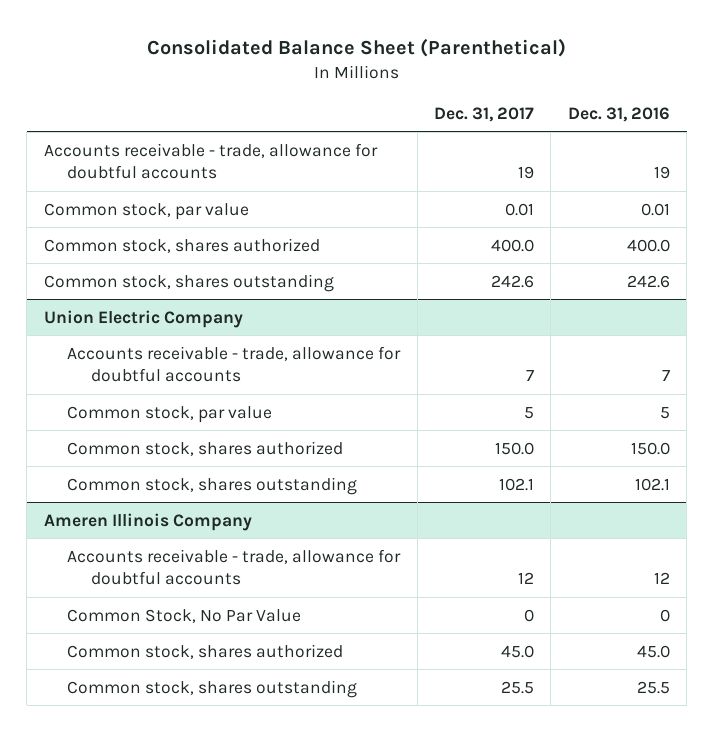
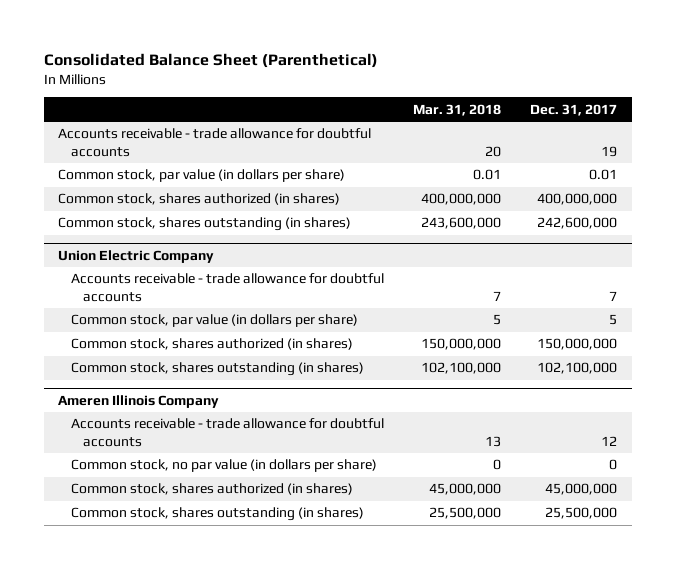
- | Dec. 31, 2017 | Dec. 31, 2016
+ | Mar. 31, 2018 | Dec. 31, 2017
- Accounts receivable - trade, allowance for doubtful accounts | 19 | 19
- Common stock, par value | 0.01 | 0.01
- Common stock, shares authorized | 400.0 | 400.0
- Common stock, shares outstanding | 242.6 | 242.6
+ Accounts receivable - trade allowance for doubtful accounts | 20 | 19
+ Common stock, par value (in dollars per share) | 0.01 | 0.01
+ Common stock, shares authorized (in shares) | 400,000,000 | 400,000,000
+ Common stock, shares outstanding (in shares) | 243,600,000 | 242,600,000
@ Union Electric Company
- Accounts receivable - trade, allowance for doubtful accounts | 7 | 7
- Common stock, par value | 5 | 5
- Common stock, shares authorized | 150.0 | 150.0
- Common stock, shares outstanding | 102.1 | 102.1
+ Accounts receivable - trade allowance for doubtful accounts | 7 | 7
+ Common stock, par value (in dollars per share) | 5 | 5
+ Common stock, shares authorized (in shares) | 150,000,000 | 150,000,000
+ Common stock, shares outstanding (in shares) | 102,100,000 | 102,100,000
@ Ameren Illinois Company
- Accounts receivable - trade, allowance for doubtful accounts | 12 | 12
- Common Stock, No Par Value | 0 | 0
- Common stock, shares authorized | 45.0 | 45.0
- Common stock, shares outstanding | 25.5 | 25.5
+ Accounts receivable - trade allowance for doubtful accounts | 13 | 12
+ Common stock, no par value (in dollars per share) | 0 | 0
+ Common stock, shares authorized (in shares) | 45,000,000 | 45,000,000
+ Common stock, shares outstanding (in shares) | 25,500,000 | 25,500,000

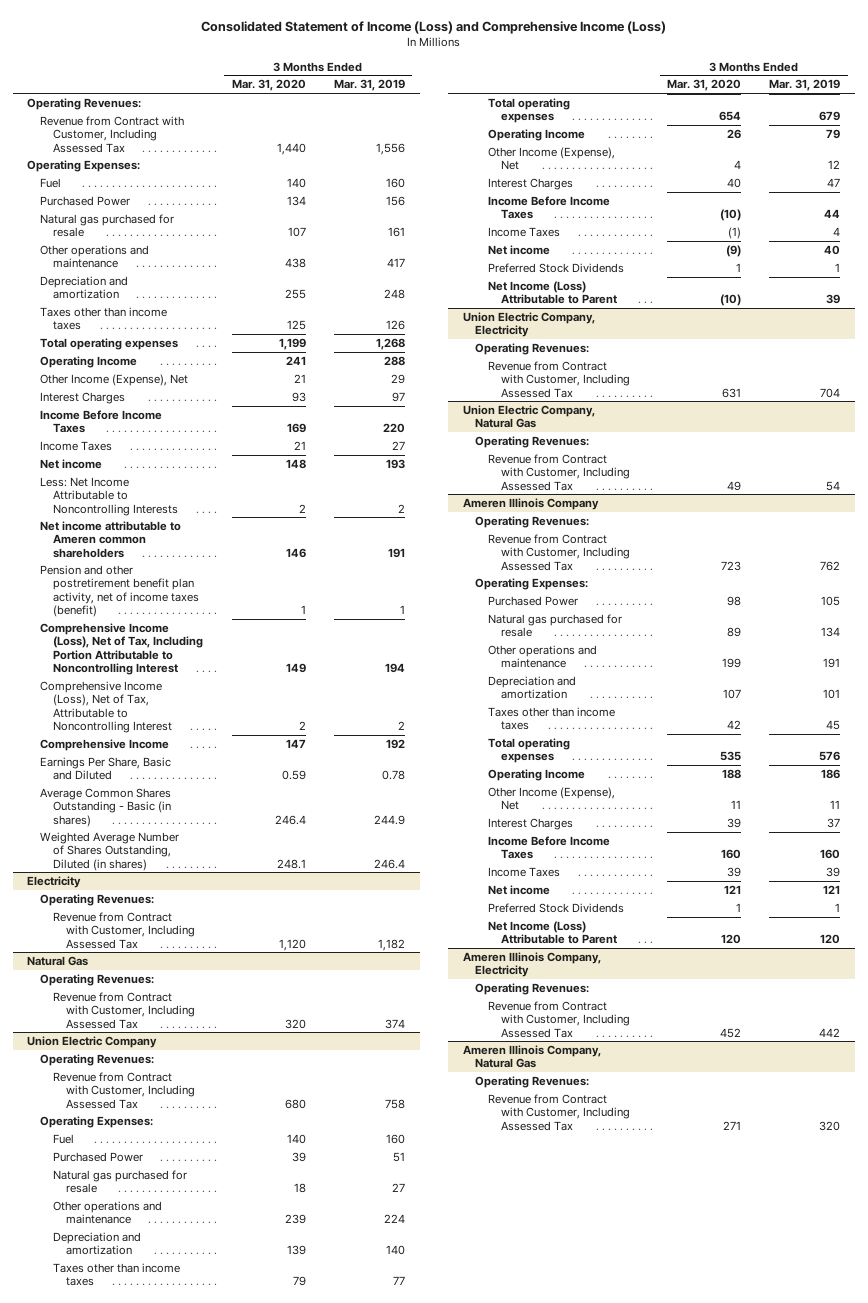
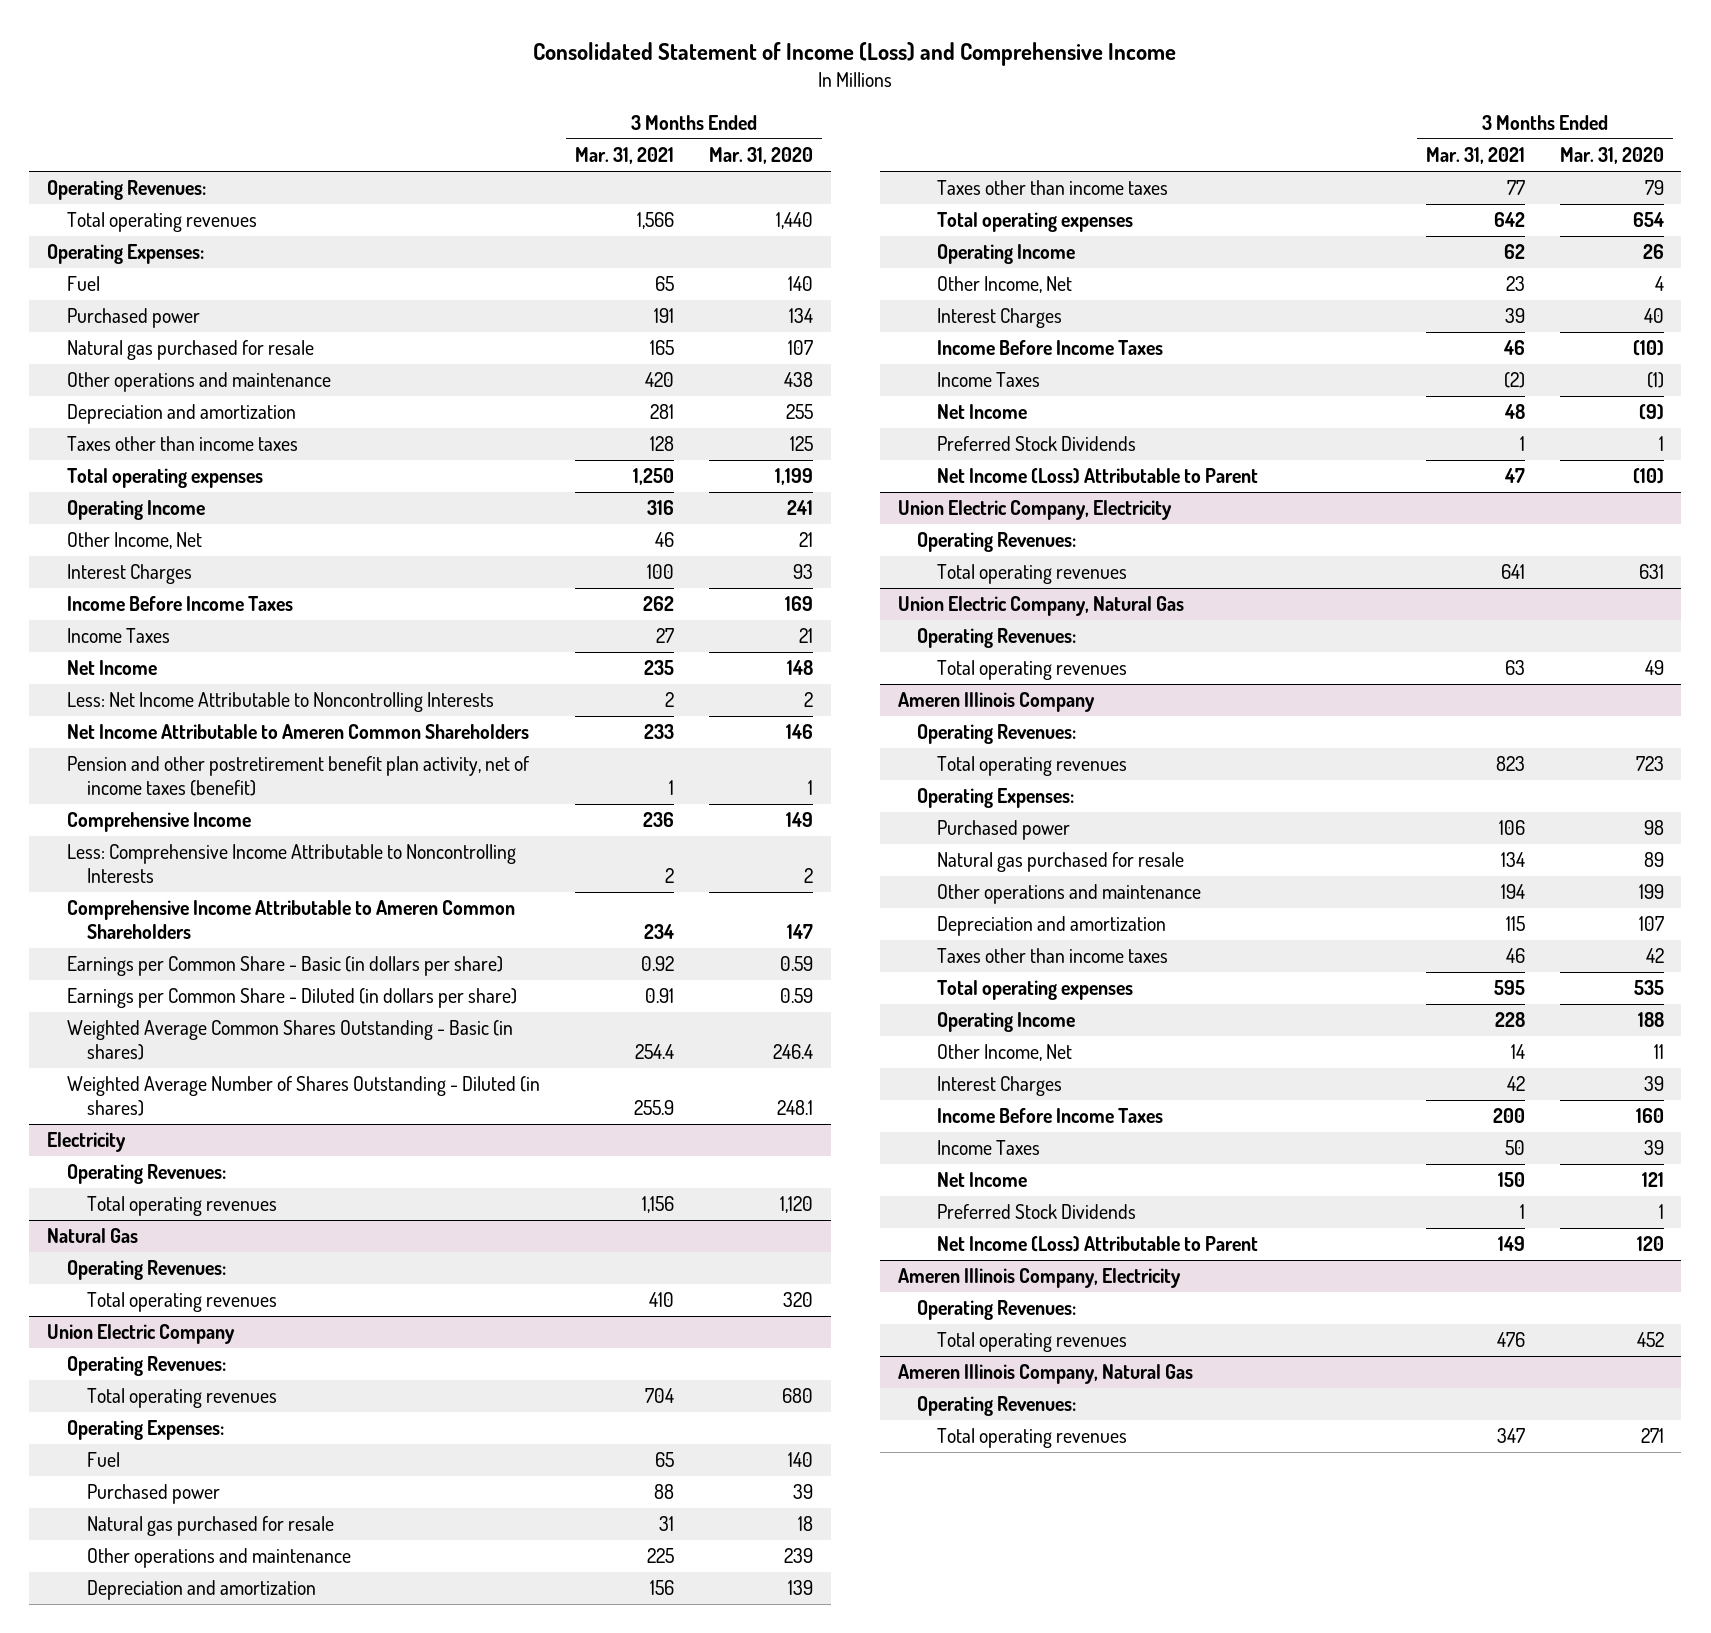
- Consolidated Statement of Income (Loss) and Comprehensive Income (Loss)
+ Consolidated Statement of Income (Loss) and Comprehensive Income
- | 3 Months Ended Mar. 31, 2020 | 3 Months Ended Mar. 31, 2019
+ | 3 Months Ended Mar. 31, 2021 | 3 Months Ended Mar. 31, 2020
- Revenue from Contract with Customer, Including Assessed Tax | 1,440 | 1,556
+ Total operating revenues | 1,566 | 1,440
- Purchased Power | 134 | 156
+ Purchased power | 191 | 134
- Other Income (Expense), Net | 21 | 29
+ Other Income, Net | 46 | 21
- Net income | 148 | 193
+ Net Income | 235 | 148
- Net income attributable to Ameren common shareholders | 146 | 191
+ Net Income Attributable to Ameren Common Shareholders | 233 | 146
- Comprehensive Income (Loss), Net of Tax, Including Portion Attributable to Noncontrolling Interest | 149 | 194
- Comprehensive Income (Loss), Net of Tax, Attributable to Noncontrolling Interest | 2 | 2
- Comprehensive Income | 147 | 192
- Earnings Per Share, Basic and Diluted | 0.59 | 0.78
- Average Common Shares Outstanding - Basic (in shares) | 246.4 | 244.9
- Weighted Average Number of Shares Outstanding, Diluted (in shares) | 248.1 | 246.4
+ Comprehensive Income | 236 | 149
+ Less: Comprehensive Income Attributable to Noncontrolling Interests | 2 | 2
+ Comprehensive Income Attributable to Ameren Common Shareholders | 234 | 147
+ Earnings per Common Share - Basic (in dollars per share) | 0.92 | 0.59
+ Earnings per Common Share - Diluted (in dollars per share) | 0.91 | 0.59
+ Weighted Average Common Shares Outstanding - Basic (in shares) | 254.4 | 246.4
+ Weighted Average Number of Shares Outstanding - Diluted (in shares) | 255.9 | 248.1
@ Electricity
- Revenue from Contract with Customer, Including Assessed Tax | 1,120 | 1,182
+ Total operating revenues | 1,156 | 1,120
@ Natural Gas
- Revenue from Contract with Customer, Including Assessed Tax | 320 | 374
+ Total operating revenues | 410 | 320
@ Union Electric Company
- Revenue from Contract with Customer, Including Assessed Tax | 680 | 758
+ Total operating revenues | 704 | 680
- Purchased Power | 39 | 51
+ Purchased power | 88 | 39
- Other Income (Expense), Net | 4 | 12
+ Other Income, Net | 23 | 4
- Net income | (9) | 40
+ Net Income | 48 | (9)
@ Union Electric Company, Electricity
- Revenue from Contract with Customer, Including Assessed Tax | 631 | 704
+ Total operating revenues | 641 | 631
@ Union Electric Company, Natural Gas
- Revenue from Contract with Customer, Including Assessed Tax | 49 | 54
+ Total operating revenues | 63 | 49
@ Ameren Illinois Company
- Revenue from Contract with Customer, Including Assessed Tax | 723 | 762
+ Total operating revenues | 823 | 723
- Purchased Power | 98 | 105
+ Purchased power | 106 | 98
- Other Income (Expense), Net | 11 | 11
+ Other Income, Net | 14 | 11
- Net income | 121 | 121
+ Net Income | 150 | 121
@ Ameren Illinois Company, Electricity
- Revenue from Contract with Customer, Including Assessed Tax | 452 | 442
+ Total operating revenues | 476 | 452
@ Ameren Illinois Company, Natural Gas
- Revenue from Contract with Customer, Including Assessed Tax | 271 | 320
+ Total operating revenues | 347 | 271

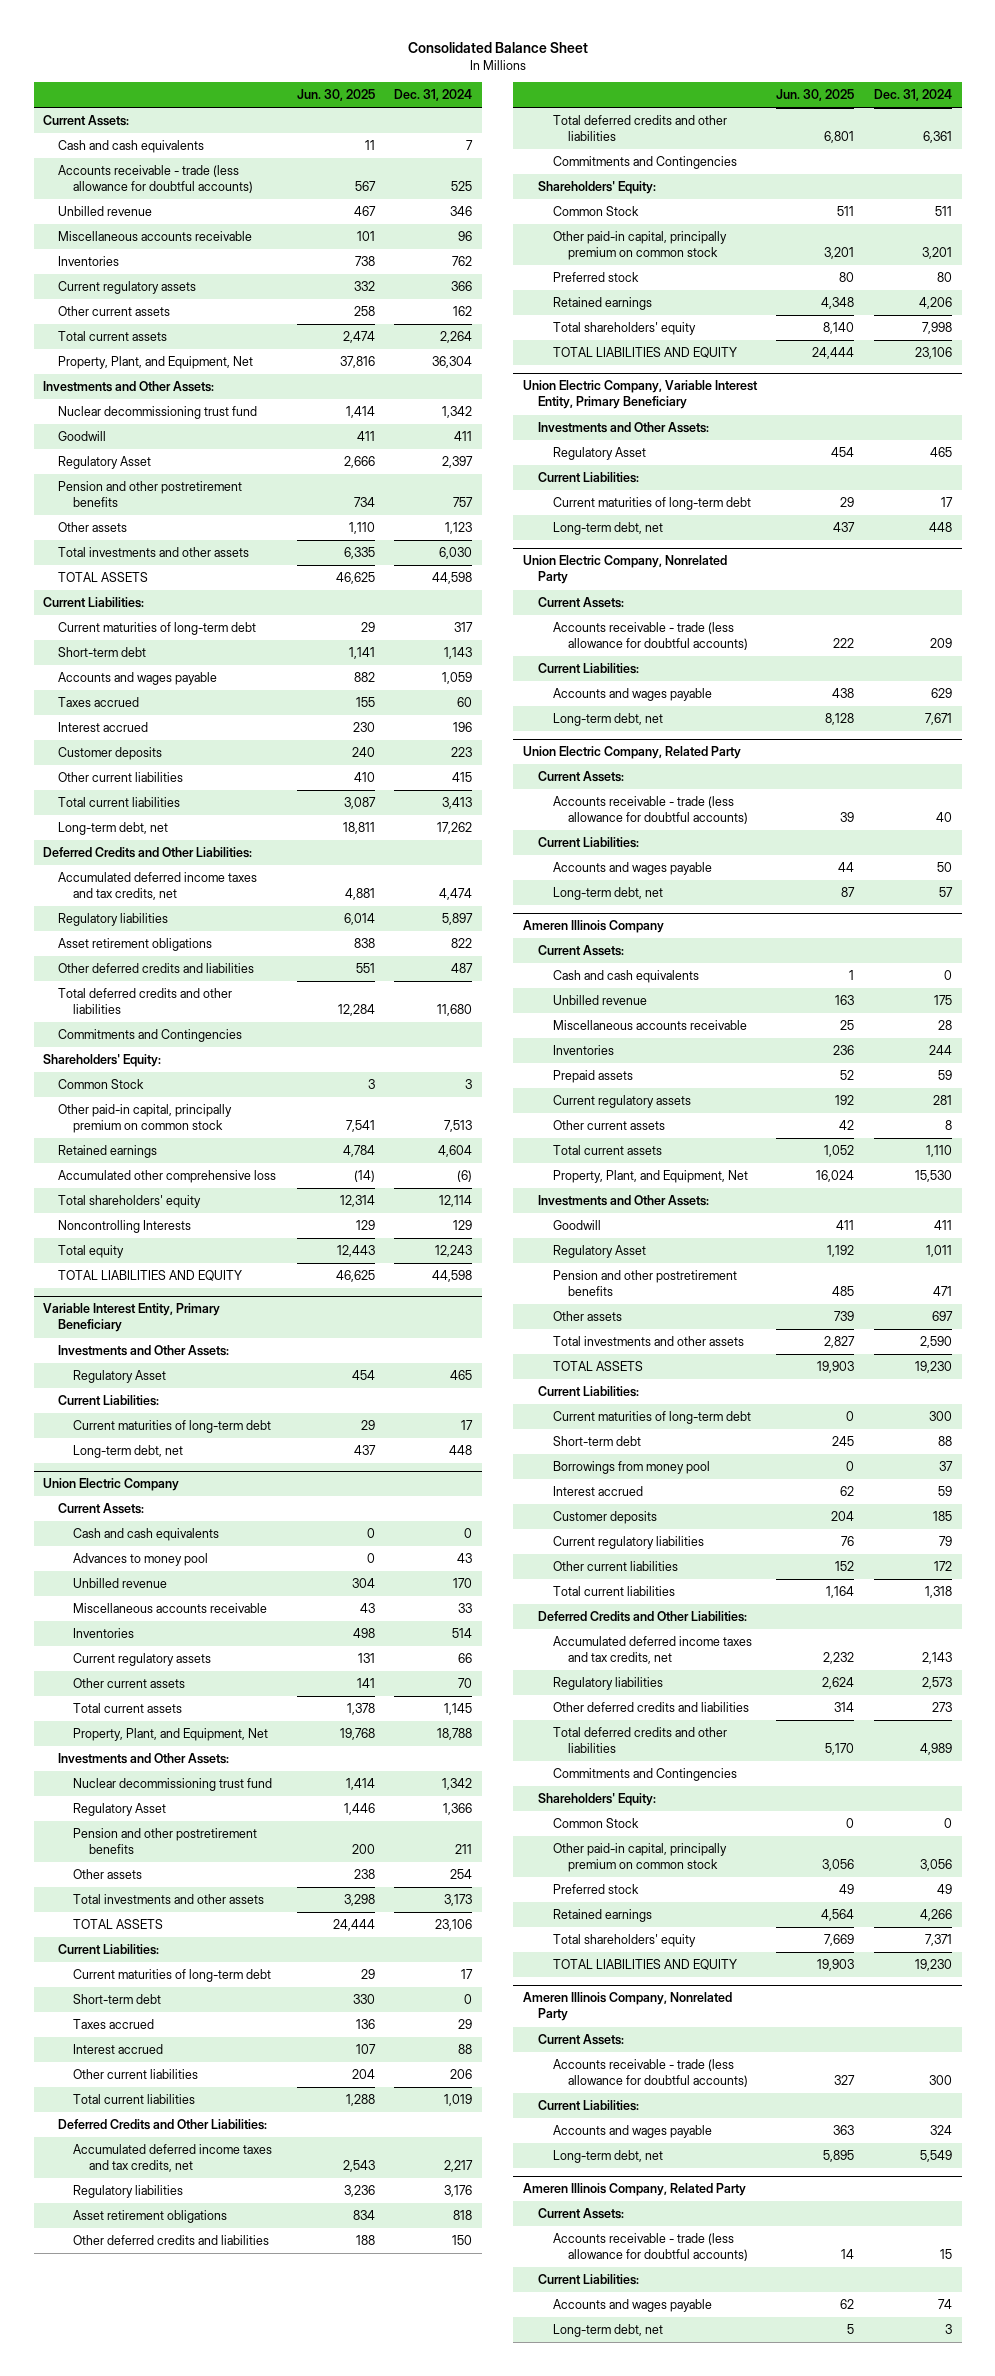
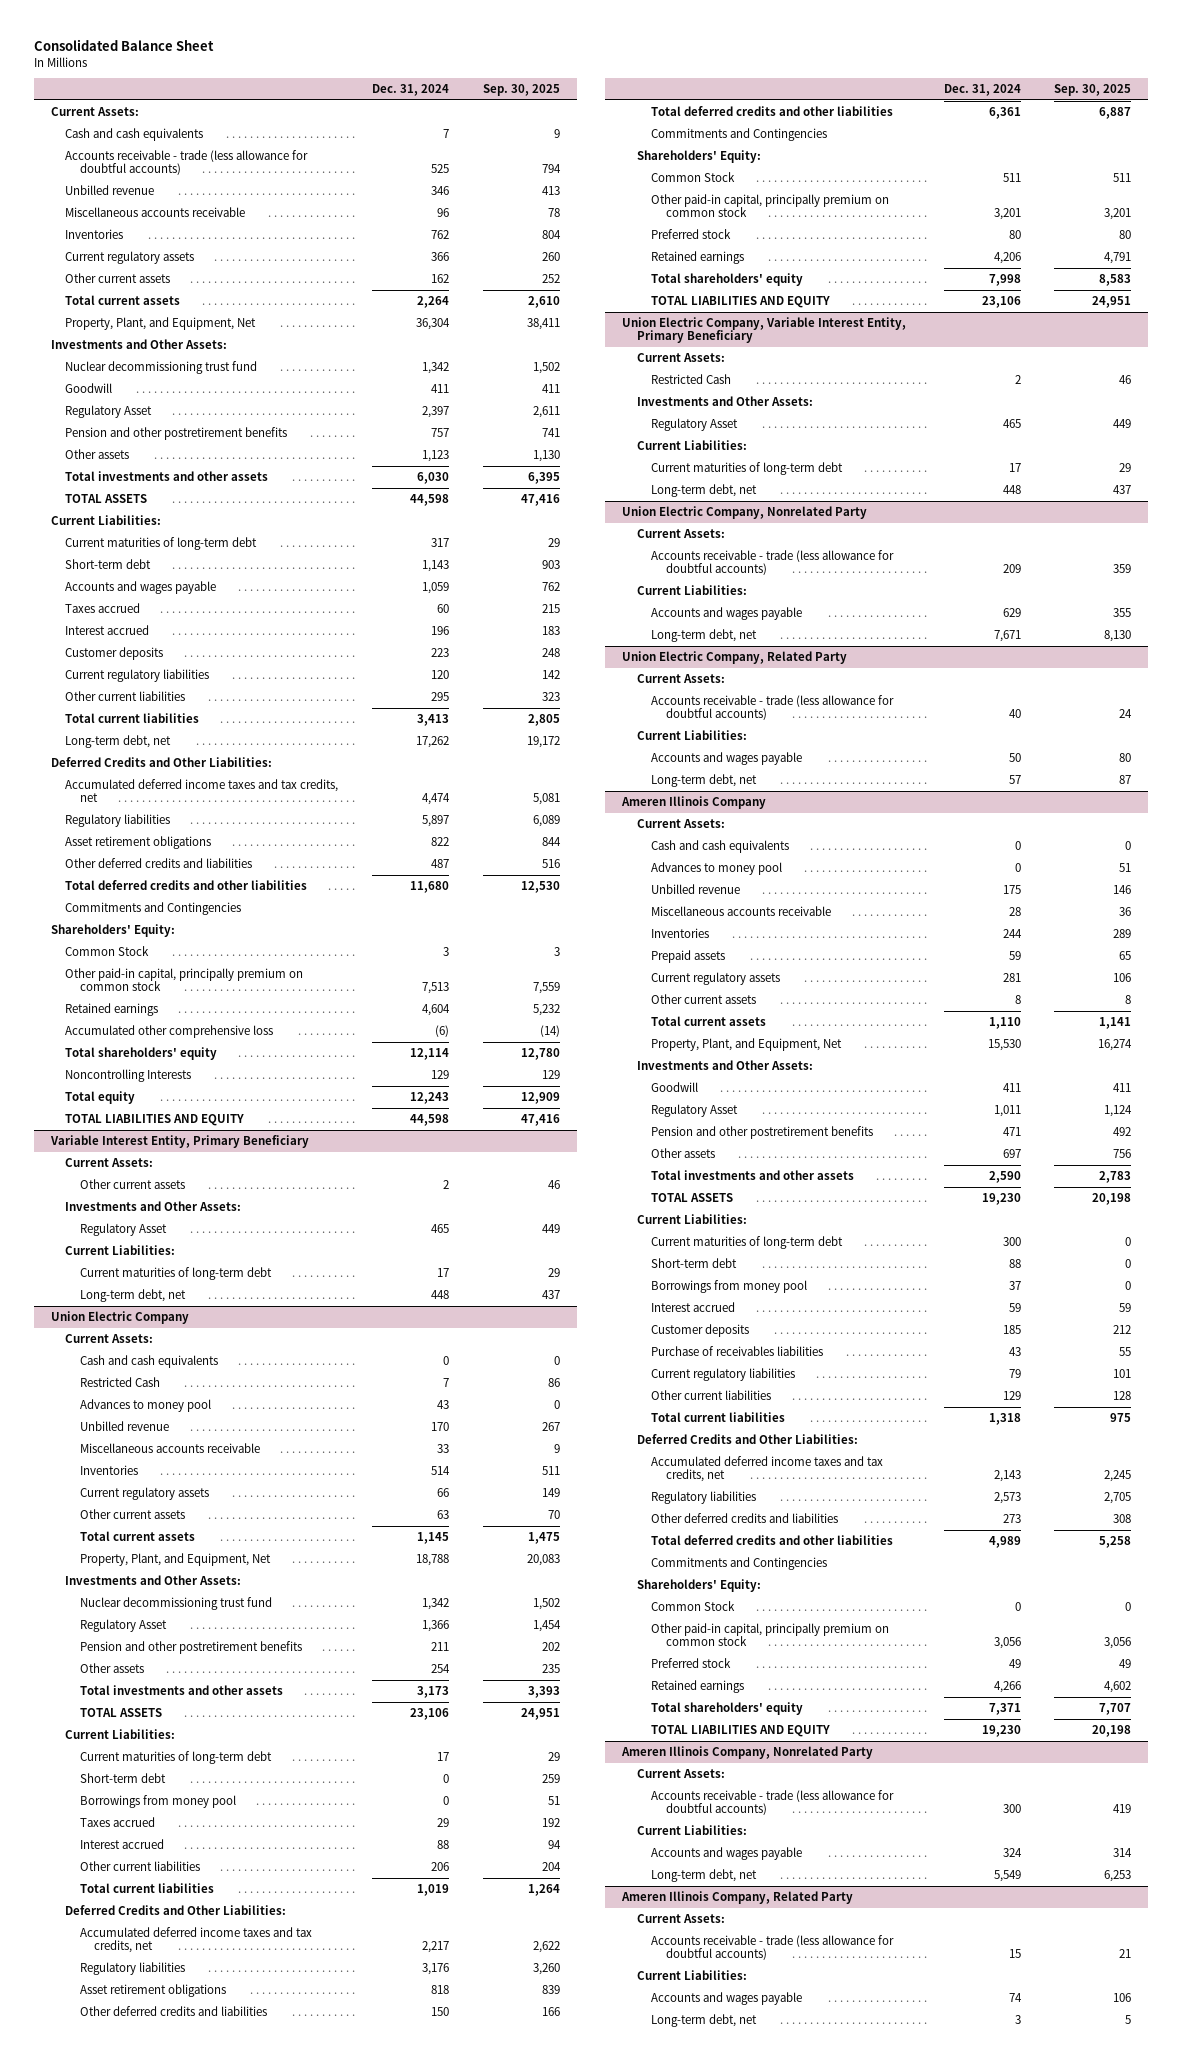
- | Jun. 30, 2025 | Dec. 31, 2024
+ | Dec. 31, 2024 | Sep. 30, 2025
- Other current liabilities | 410 | 415
+ Current regulatory liabilities | 120 | 142
+ Other current liabilities | 295 | 323
@ Variable Interest Entity, Primary Beneficiary
+ Current Assets:
+ Other current assets | 2 | 46
@ Union Electric Company
+ Restricted Cash | 7 | 86
- Other current assets | 141 | 70
+ Other current assets | 63 | 70
+ Borrowings from money pool | 0 | 51
@ Union Electric Company, Variable Interest Entity, Primary Beneficiary
+ Current Assets:
+ Restricted Cash | 2 | 46
@ Ameren Illinois Company
+ Advances to money pool | 0 | 51
+ Purchase of receivables liabilities | 43 | 55
- Other current liabilities | 152 | 172
+ Other current liabilities | 129 | 128

